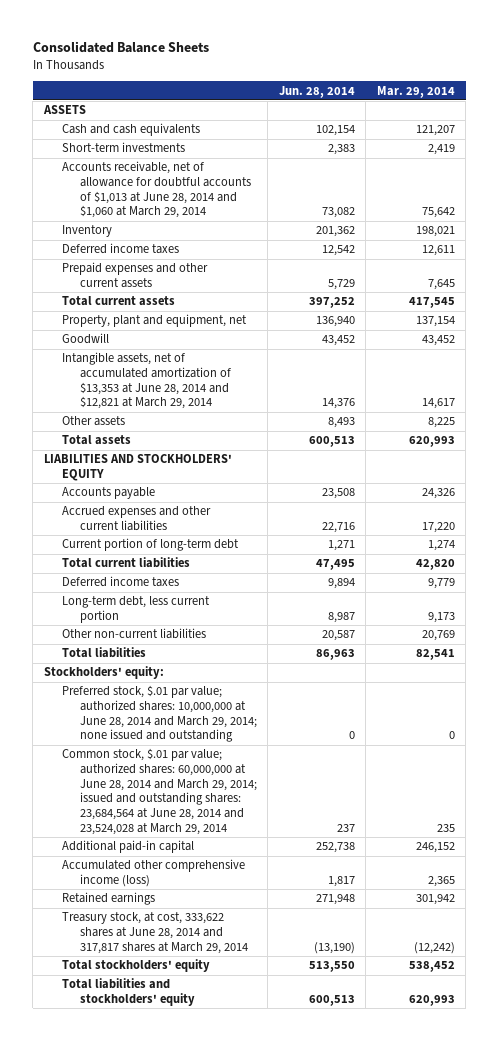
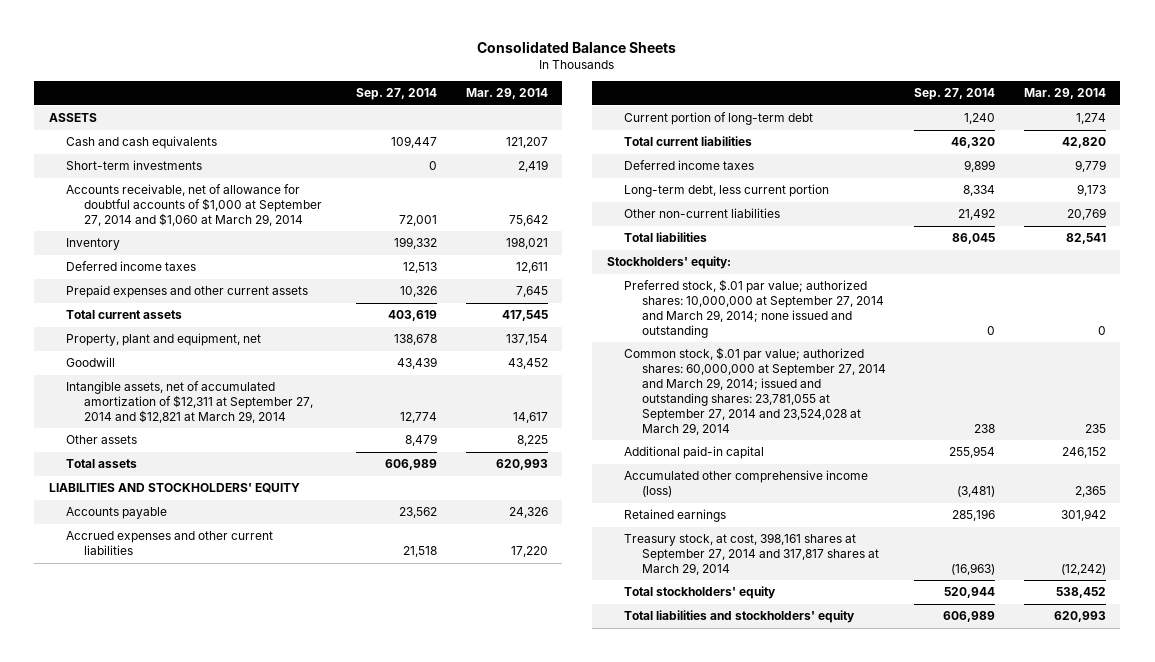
- | Jun. 28, 2014 | Mar. 29, 2014
+ | Sep. 27, 2014 | Mar. 29, 2014
- Accounts receivable, net of allowance for doubtful accounts of $1,013 at June 28, 2014 and $1,060 at March 29, 2014 | 73,082 | 75,642
+ Accounts receivable, net of allowance for doubtful accounts of $1,000 at September 27, 2014 and $1,060 at March 29, 2014 | 72,001 | 75,642
- Intangible assets, net of accumulated amortization of $13,353 at June 28, 2014 and $12,821 at March 29, 2014 | 14,376 | 14,617
+ Intangible assets, net of accumulated amortization of $12,311 at September 27, 2014 and $12,821 at March 29, 2014 | 12,774 | 14,617
- Preferred stock, $.01 par value; authorized shares: 10,000,000 at June 28, 2014 and March 29, 2014; none issued and outstanding | 0 | 0
- Common stock, $.01 par value; authorized shares: 60,000,000 at June 28, 2014 and March 29, 2014; issued and outstanding shares: 23,684,564 at June 28, 2014 and 23,524,028 at March 29, 2014 | 237 | 235
+ Preferred stock, $.01 par value; authorized shares: 10,000,000 at September 27, 2014 and March 29, 2014; none issued and outstanding | 0 | 0
+ Common stock, $.01 par value; authorized shares: 60,000,000 at September 27, 2014 and March 29, 2014; issued and outstanding shares: 23,781,055 at September 27, 2014 and 23,524,028 at March 29, 2014 | 238 | 235
- Treasury stock, at cost, 333,622 shares at June 28, 2014 and 317,817 shares at March 29, 2014 | (13,190) | (12,242)
+ Treasury stock, at cost, 398,161 shares at September 27, 2014 and 317,817 shares at March 29, 2014 | (16,963) | (12,242)

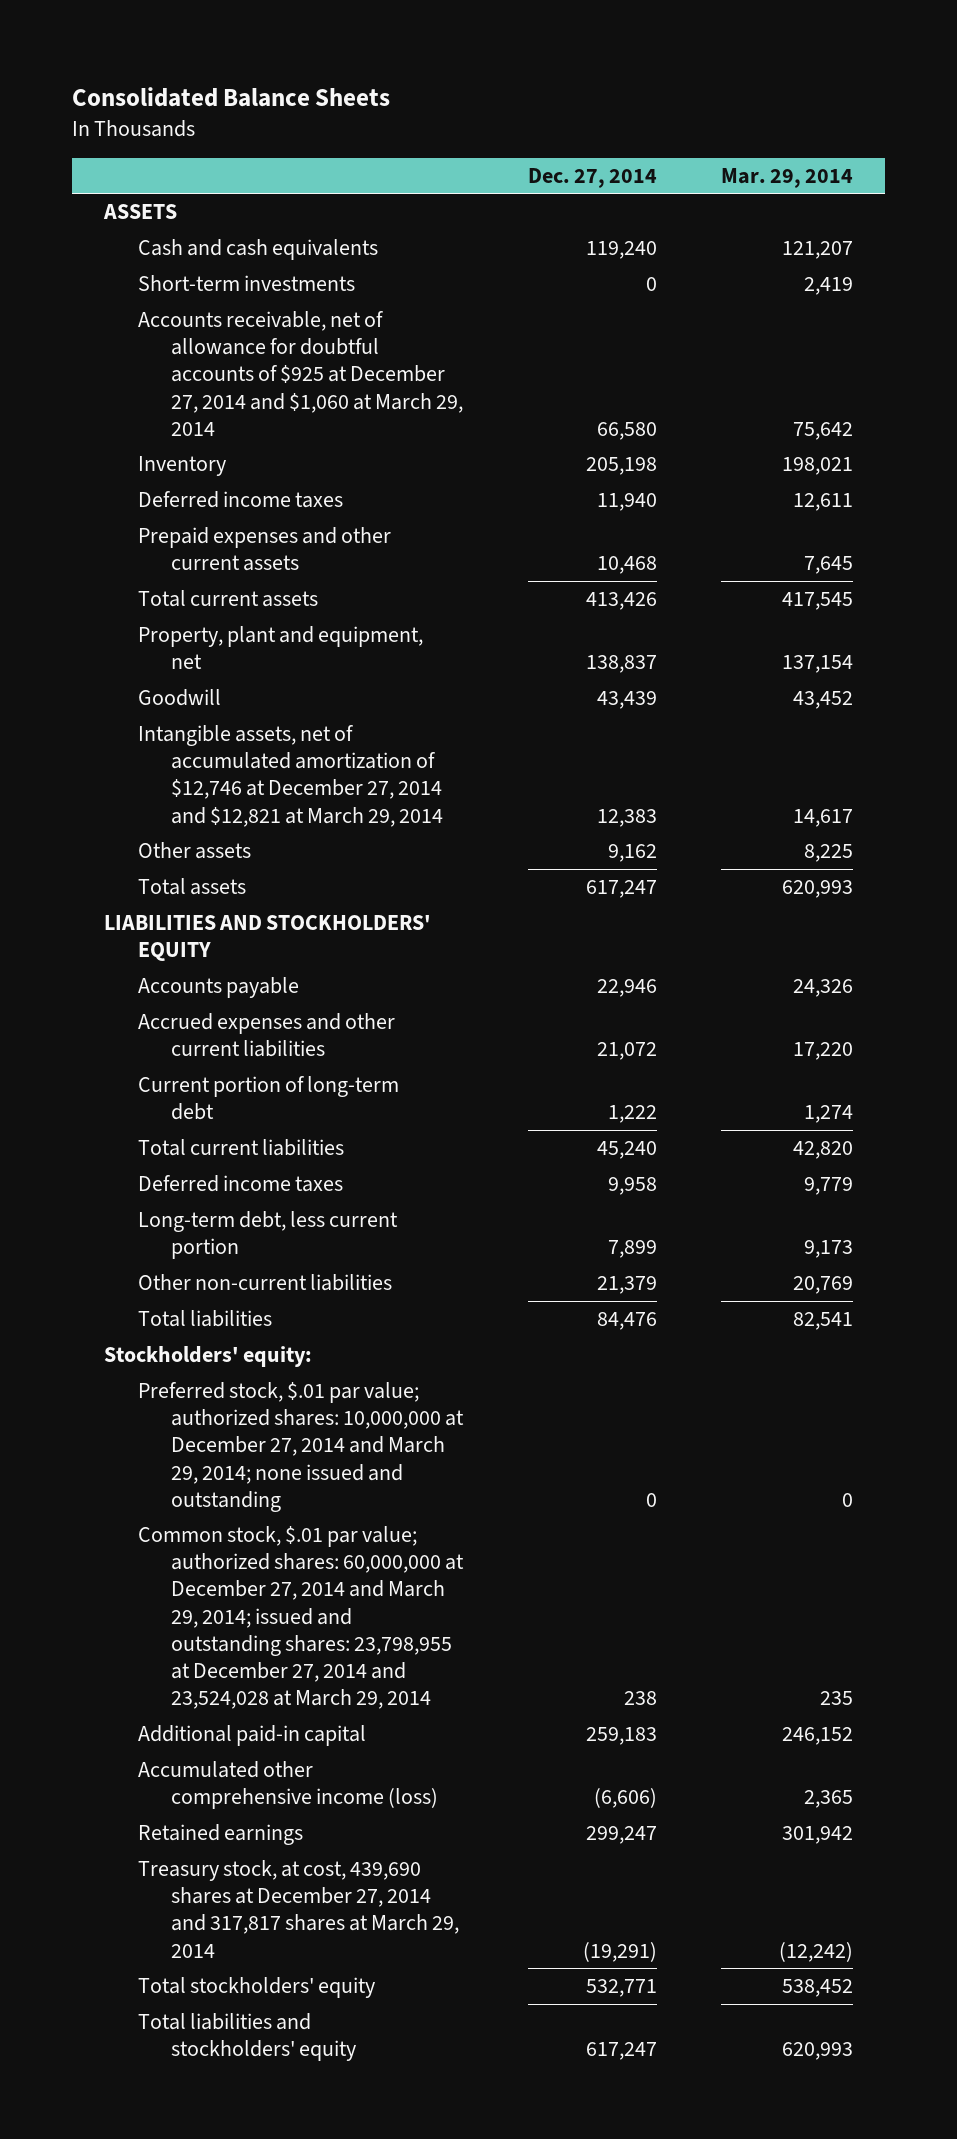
- | Sep. 27, 2014 | Mar. 29, 2014
+ | Dec. 27, 2014 | Mar. 29, 2014
- Accounts receivable, net of allowance for doubtful accounts of $1,000 at September 27, 2014 and $1,060 at March 29, 2014 | 72,001 | 75,642
+ Accounts receivable, net of allowance for doubtful accounts of $925 at December 27, 2014 and $1,060 at March 29, 2014 | 66,580 | 75,642
- Intangible assets, net of accumulated amortization of $12,311 at September 27, 2014 and $12,821 at March 29, 2014 | 12,774 | 14,617
+ Intangible assets, net of accumulated amortization of $12,746 at December 27, 2014 and $12,821 at March 29, 2014 | 12,383 | 14,617
- Preferred stock, $.01 par value; authorized shares: 10,000,000 at September 27, 2014 and March 29, 2014; none issued and outstanding | 0 | 0
- Common stock, $.01 par value; authorized shares: 60,000,000 at September 27, 2014 and March 29, 2014; issued and outstanding shares: 23,781,055 at September 27, 2014 and 23,524,028 at March 29, 2014 | 238 | 235
+ Preferred stock, $.01 par value; authorized shares: 10,000,000 at December 27, 2014 and March 29, 2014; none issued and outstanding | 0 | 0
+ Common stock, $.01 par value; authorized shares: 60,000,000 at December 27, 2014 and March 29, 2014; issued and outstanding shares: 23,798,955 at December 27, 2014 and 23,524,028 at March 29, 2014 | 238 | 235
- Treasury stock, at cost, 398,161 shares at September 27, 2014 and 317,817 shares at March 29, 2014 | (16,963) | (12,242)
+ Treasury stock, at cost, 439,690 shares at December 27, 2014 and 317,817 shares at March 29, 2014 | (19,291) | (12,242)

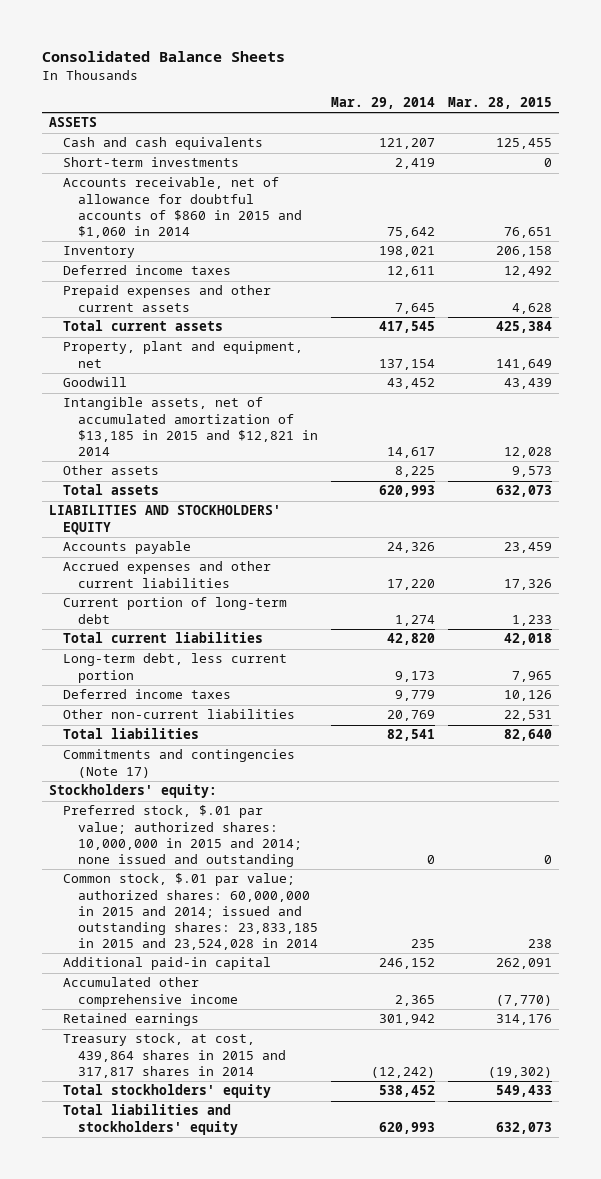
- | Dec. 27, 2014 | Mar. 29, 2014
+ | Mar. 29, 2014 | Mar. 28, 2015
- Accounts receivable, net of allowance for doubtful accounts of $925 at December 27, 2014 and $1,060 at March 29, 2014 | 66,580 | 75,642
+ Accounts receivable, net of allowance for doubtful accounts of $860 in 2015 and $1,060 in 2014 | 75,642 | 76,651
- Intangible assets, net of accumulated amortization of $12,746 at December 27, 2014 and $12,821 at March 29, 2014 | 12,383 | 14,617
+ Intangible assets, net of accumulated amortization of $13,185 in 2015 and $12,821 in 2014 | 14,617 | 12,028
moved down: Deferred income taxes | 9,779 | 10,126
+ Commitments and contingencies (Note 17)
- Preferred stock, $.01 par value; authorized shares: 10,000,000 at December 27, 2014 and March 29, 2014; none issued and outstanding | 0 | 0
- Common stock, $.01 par value; authorized shares: 60,000,000 at December 27, 2014 and March 29, 2014; issued and outstanding shares: 23,798,955 at December 27, 2014 and 23,524,028 at March 29, 2014 | 238 | 235
+ Preferred stock, $.01 par value; authorized shares: 10,000,000 in 2015 and 2014; none issued and outstanding | 0 | 0
+ Common stock, $.01 par value; authorized shares: 60,000,000 in 2015 and 2014; issued and outstanding shares: 23,833,185 in 2015 and 23,524,028 in 2014 | 235 | 238
- Accumulated other comprehensive income (loss) | (6,606) | 2,365
+ Accumulated other comprehensive income | 2,365 | (7,770)
- Treasury stock, at cost, 439,690 shares at December 27, 2014 and 317,817 shares at March 29, 2014 | (19,291) | (12,242)
+ Treasury stock, at cost, 439,864 shares in 2015 and 317,817 shares in 2014 | (12,242) | (19,302)

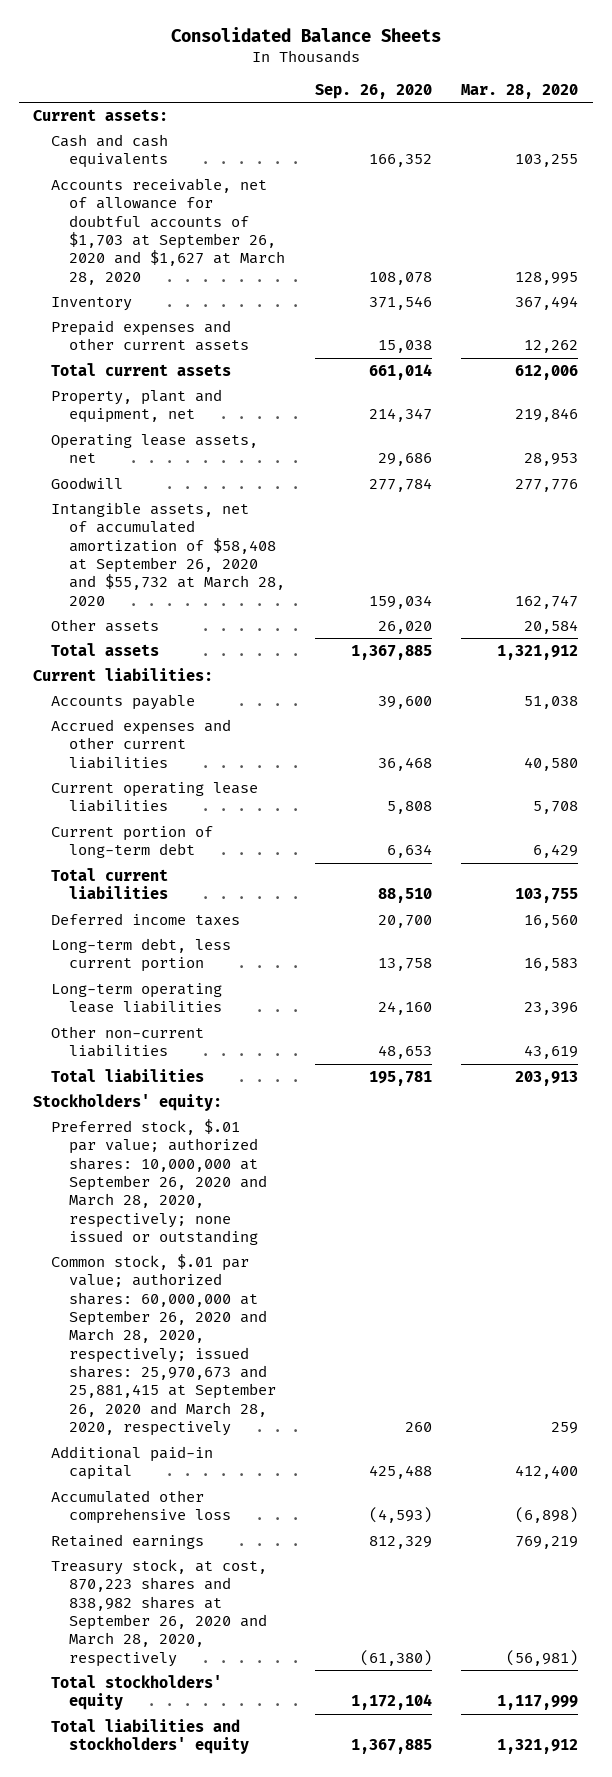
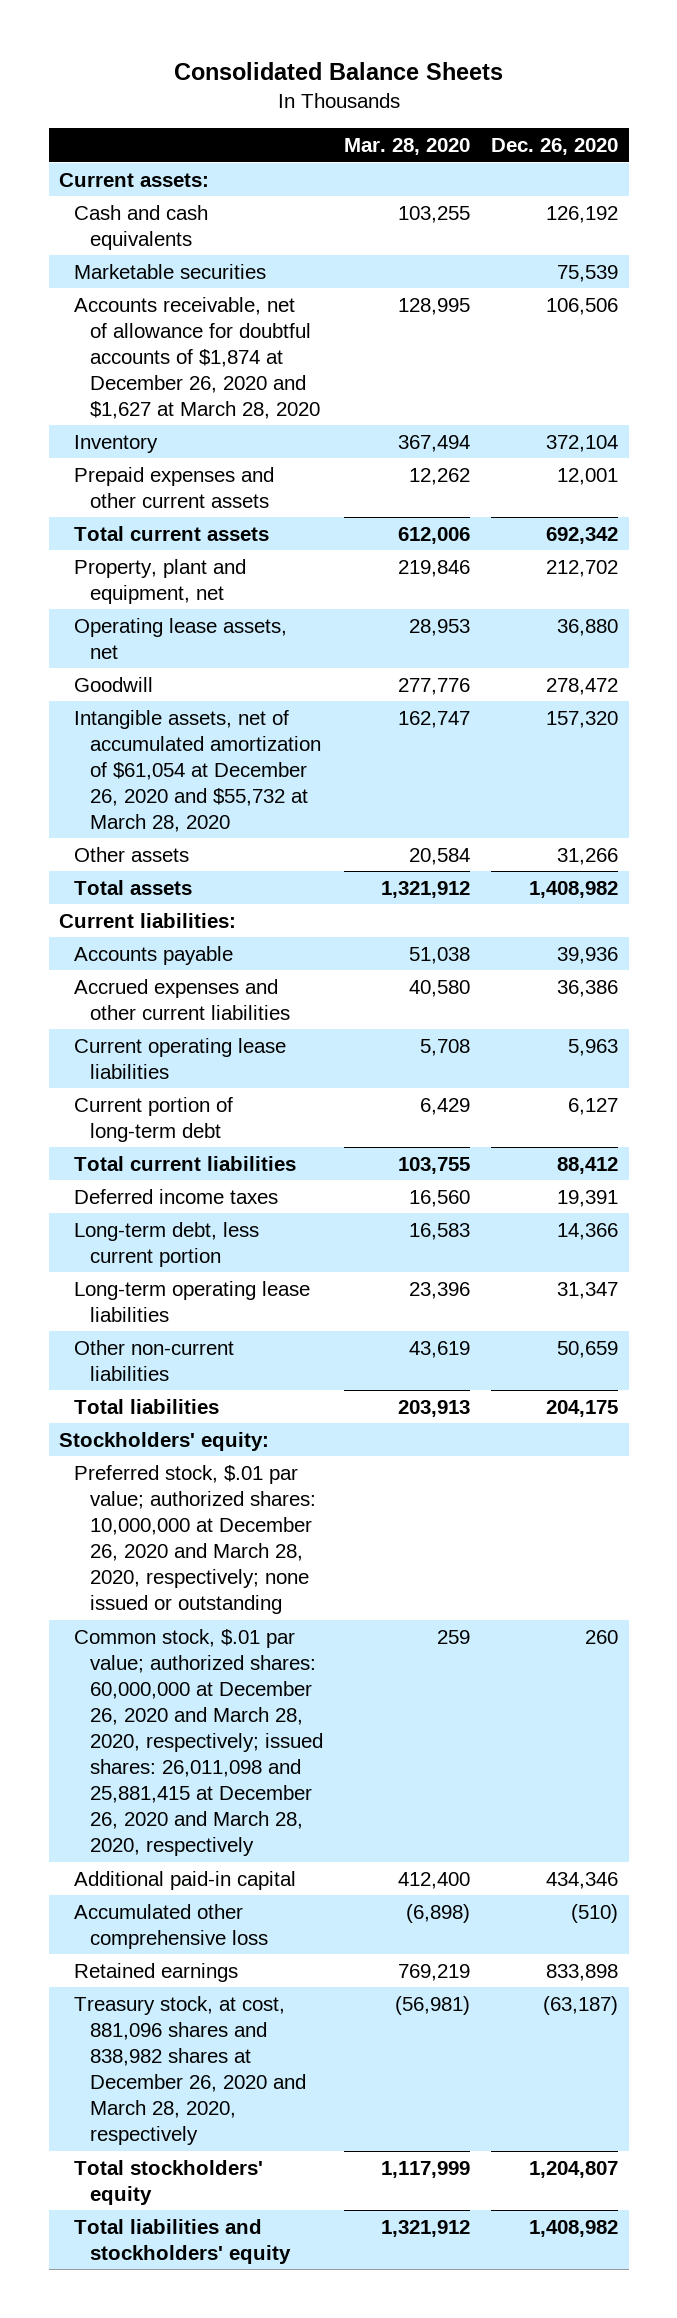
- | Sep. 26, 2020 | Mar. 28, 2020
+ | Mar. 28, 2020 | Dec. 26, 2020
- Accounts receivable, net of allowance for doubtful accounts of $1,703 at September 26, 2020 and $1,627 at March 28, 2020 | 108,078 | 128,995
+ Marketable securities | | 75,539
+ Accounts receivable, net of allowance for doubtful accounts of $1,874 at December 26, 2020 and $1,627 at March 28, 2020 | 128,995 | 106,506
- Intangible assets, net of accumulated amortization of $58,408 at September 26, 2020 and $55,732 at March 28, 2020 | 159,034 | 162,747
+ Intangible assets, net of accumulated amortization of $61,054 at December 26, 2020 and $55,732 at March 28, 2020 | 162,747 | 157,320
- Preferred stock, $.01 par value; authorized shares: 10,000,000 at September 26, 2020 and March 28, 2020, respectively; none issued or outstanding
- Common stock, $.01 par value; authorized shares: 60,000,000 at September 26, 2020 and March 28, 2020, respectively; issued shares: 25,970,673 and 25,881,415 at September 26, 2020 and March 28, 2020, respectively | 260 | 259
+ Preferred stock, $.01 par value; authorized shares: 10,000,000 at December 26, 2020 and March 28, 2020, respectively; none issued or outstanding
+ Common stock, $.01 par value; authorized shares: 60,000,000 at December 26, 2020 and March 28, 2020, respectively; issued shares: 26,011,098 and 25,881,415 at December 26, 2020 and March 28, 2020, respectively | 259 | 260
- Treasury stock, at cost, 870,223 shares and 838,982 shares at September 26, 2020 and March 28, 2020, respectively | (61,380) | (56,981)
+ Treasury stock, at cost, 881,096 shares and 838,982 shares at December 26, 2020 and March 28, 2020, respectively | (56,981) | (63,187)

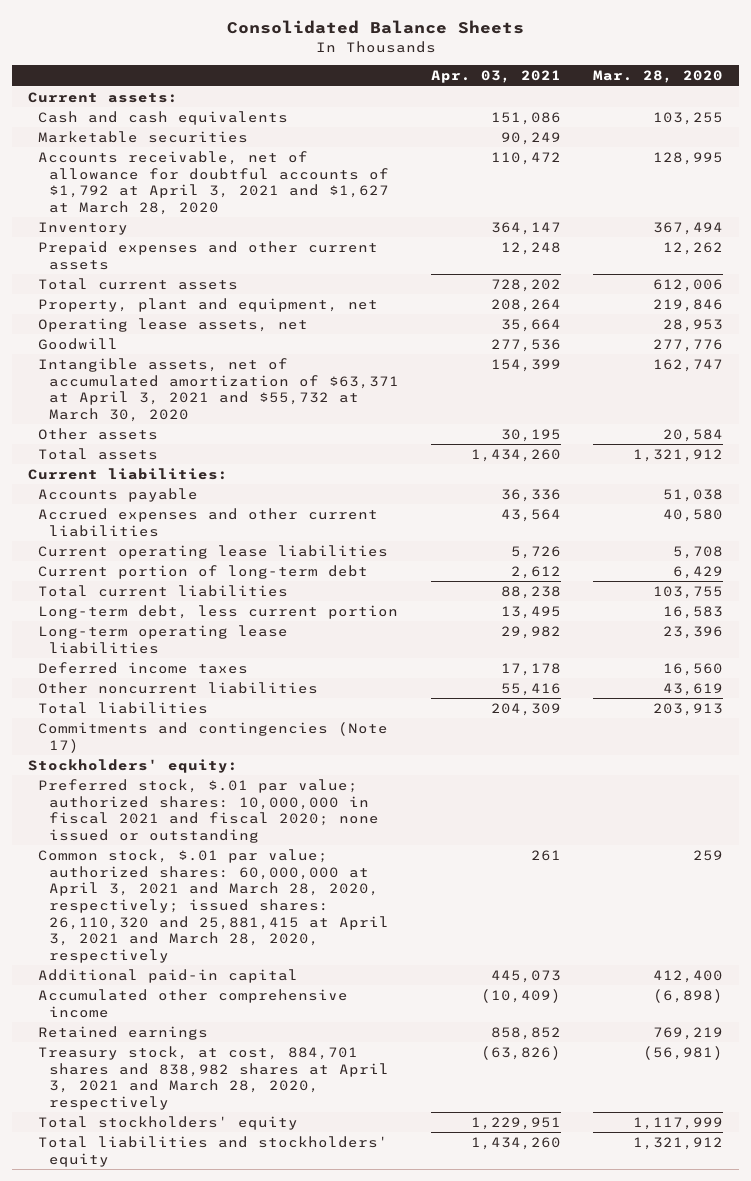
- | Mar. 28, 2020 | Dec. 26, 2020
+ | Apr. 03, 2021 | Mar. 28, 2020
- Accounts receivable, net of allowance for doubtful accounts of $1,874 at December 26, 2020 and $1,627 at March 28, 2020 | 128,995 | 106,506
+ Accounts receivable, net of allowance for doubtful accounts of $1,792 at April 3, 2021 and $1,627 at March 28, 2020 | 110,472 | 128,995
- Intangible assets, net of accumulated amortization of $61,054 at December 26, 2020 and $55,732 at March 28, 2020 | 162,747 | 157,320
+ Intangible assets, net of accumulated amortization of $63,371 at April 3, 2021 and $55,732 at March 30, 2020 | 154,399 | 162,747
- Other non-current liabilities | 43,619 | 50,659
moved down: Deferred income taxes | 17,178 | 16,560
+ Other noncurrent liabilities | 55,416 | 43,619
+ Commitments and contingencies (Note 17)
- Preferred stock, $.01 par value; authorized shares: 10,000,000 at December 26, 2020 and March 28, 2020, respectively; none issued or outstanding
- Common stock, $.01 par value; authorized shares: 60,000,000 at December 26, 2020 and March 28, 2020, respectively; issued shares: 26,011,098 and 25,881,415 at December 26, 2020 and March 28, 2020, respectively | 259 | 260
+ Preferred stock, $.01 par value; authorized shares: 10,000,000 in fiscal 2021 and fiscal 2020; none issued or outstanding
+ Common stock, $.01 par value; authorized shares: 60,000,000 at April 3, 2021 and March 28, 2020, respectively; issued shares: 26,110,320 and 25,881,415 at April 3, 2021 and March 28, 2020, respectively | 261 | 259
- Accumulated other comprehensive loss | (6,898) | (510)
+ Accumulated other comprehensive income | (10,409) | (6,898)
- Treasury stock, at cost, 881,096 shares and 838,982 shares at December 26, 2020 and March 28, 2020, respectively | (56,981) | (63,187)
+ Treasury stock, at cost, 884,701 shares and 838,982 shares at April 3, 2021 and March 28, 2020, respectively | (63,826) | (56,981)

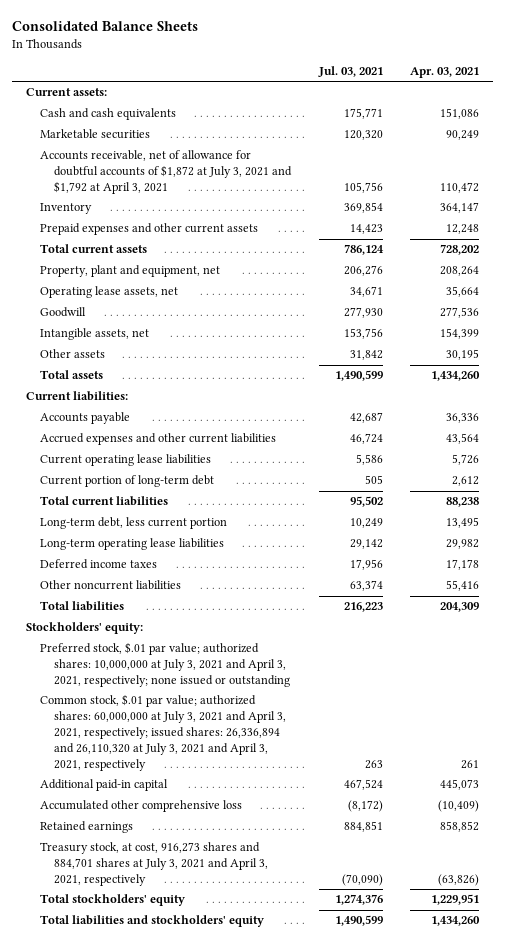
- | Apr. 03, 2021 | Mar. 28, 2020
+ | Jul. 03, 2021 | Apr. 03, 2021
- Accounts receivable, net of allowance for doubtful accounts of $1,792 at April 3, 2021 and $1,627 at March 28, 2020 | 110,472 | 128,995
+ Accounts receivable, net of allowance for doubtful accounts of $1,872 at July 3, 2021 and $1,792 at April 3, 2021 | 105,756 | 110,472
- Intangible assets, net of accumulated amortization of $63,371 at April 3, 2021 and $55,732 at March 30, 2020 | 154,399 | 162,747
+ Intangible assets, net | 153,756 | 154,399
- Commitments and contingencies (Note 17)
- Preferred stock, $.01 par value; authorized shares: 10,000,000 in fiscal 2021 and fiscal 2020; none issued or outstanding
- Common stock, $.01 par value; authorized shares: 60,000,000 at April 3, 2021 and March 28, 2020, respectively; issued shares: 26,110,320 and 25,881,415 at April 3, 2021 and March 28, 2020, respectively | 261 | 259
+ Preferred stock, $.01 par value; authorized shares: 10,000,000 at July 3, 2021 and April 3, 2021, respectively; none issued or outstanding
+ Common stock, $.01 par value; authorized shares: 60,000,000 at July 3, 2021 and April 3, 2021, respectively; issued shares: 26,336,894 and 26,110,320 at July 3, 2021 and April 3, 2021, respectively | 263 | 261
- Accumulated other comprehensive income | (10,409) | (6,898)
+ Accumulated other comprehensive loss | (8,172) | (10,409)
- Treasury stock, at cost, 884,701 shares and 838,982 shares at April 3, 2021 and March 28, 2020, respectively | (63,826) | (56,981)
+ Treasury stock, at cost, 916,273 shares and 884,701 shares at July 3, 2021 and April 3, 2021, respectively | (70,090) | (63,826)

